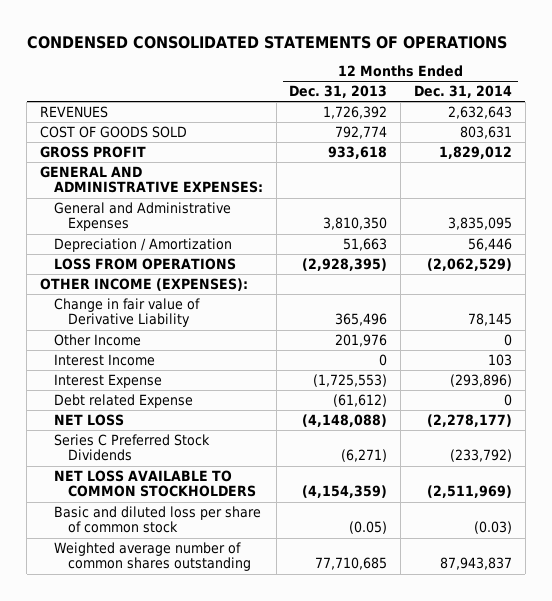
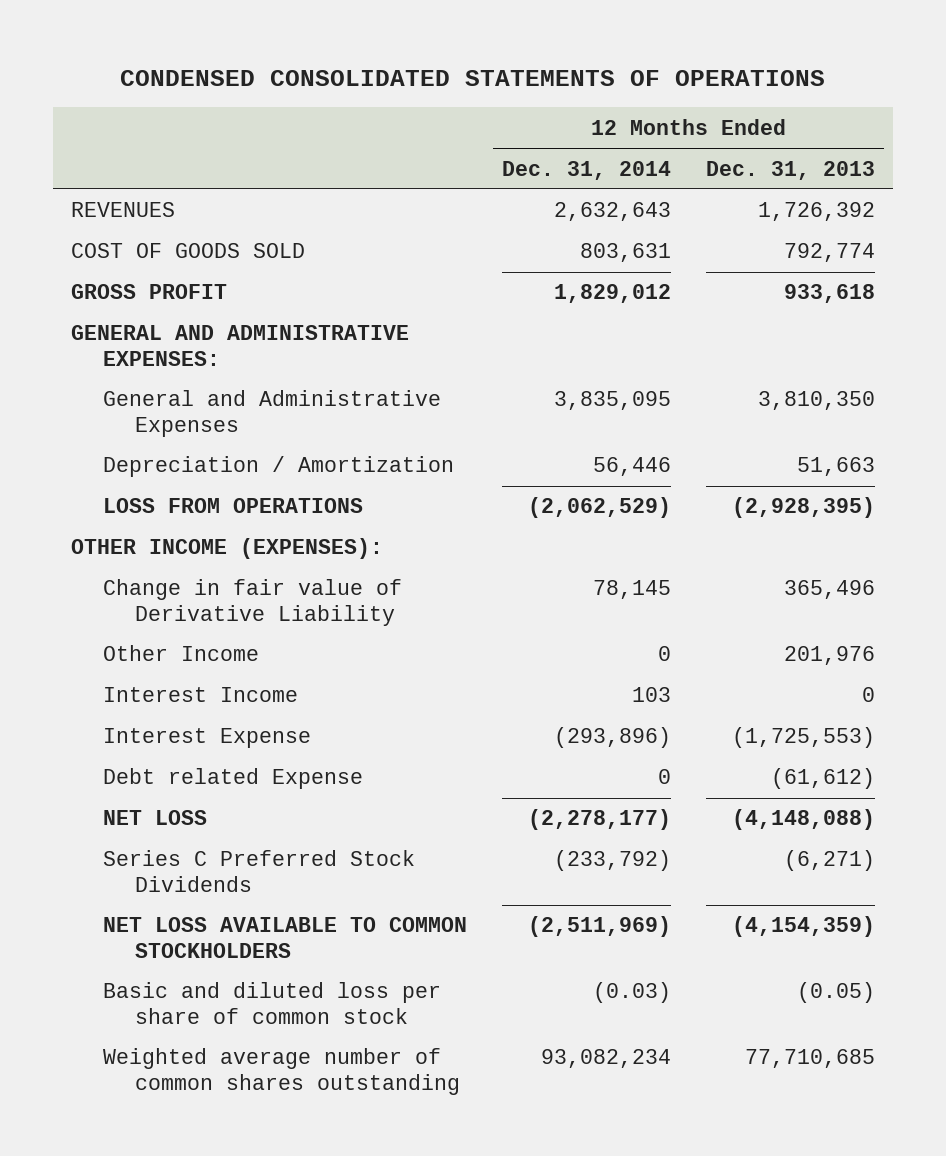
- | 12 Months Ended Dec. 31, 2013 | 12 Months Ended Dec. 31, 2014
+ | 12 Months Ended Dec. 31, 2014 | 12 Months Ended Dec. 31, 2013
- Weighted average number of common shares outstanding | 77,710,685 | 87,943,837
+ Weighted average number of common shares outstanding | 93,082,234 | 77,710,685

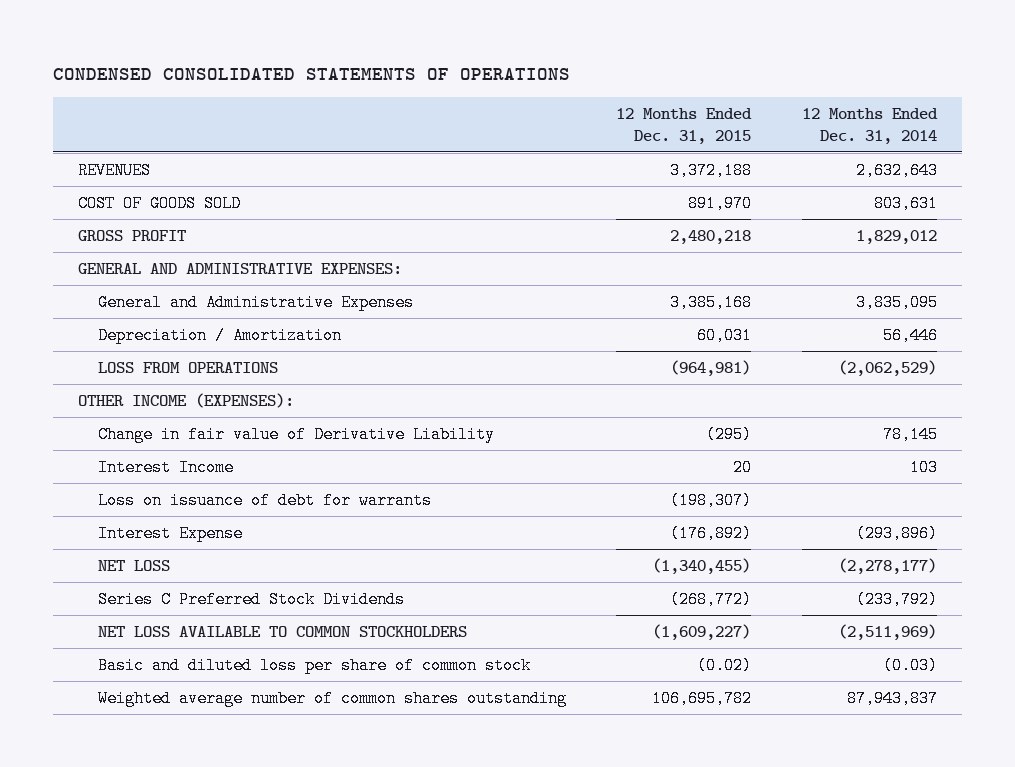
- | 12 Months Ended Dec. 31, 2014 | 12 Months Ended Dec. 31, 2013
+ | 12 Months Ended Dec. 31, 2015 | 12 Months Ended Dec. 31, 2014
- Other Income | 0 | 201,976
+ Loss on issuance of debt for warrants | (198,307) |
- Debt related Expense | 0 | (61,612)
- Weighted average number of common shares outstanding | 93,082,234 | 77,710,685
+ Weighted average number of common shares outstanding | 106,695,782 | 87,943,837

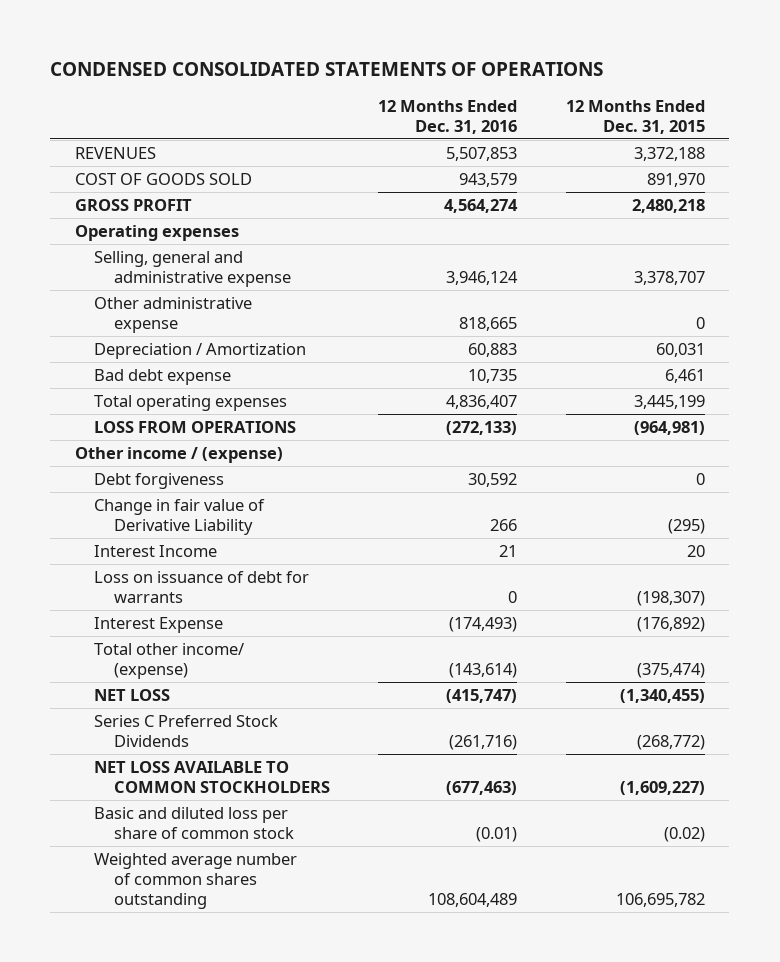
- | 12 Months Ended Dec. 31, 2015 | 12 Months Ended Dec. 31, 2014
+ | 12 Months Ended Dec. 31, 2016 | 12 Months Ended Dec. 31, 2015
- GENERAL AND ADMINISTRATIVE EXPENSES:
- General and Administrative Expenses | 3,385,168 | 3,835,095
+ Operating expenses
+ Selling, general and administrative expense | 3,946,124 | 3,378,707
+ Other administrative expense | 818,665 | 0
+ Bad debt expense | 10,735 | 6,461
+ Total operating expenses | 4,836,407 | 3,445,199
- OTHER INCOME (EXPENSES):
+ Other income / (expense)
+ Debt forgiveness | 30,592 | 0
+ Total other income/ (expense) | (143,614) | (375,474)

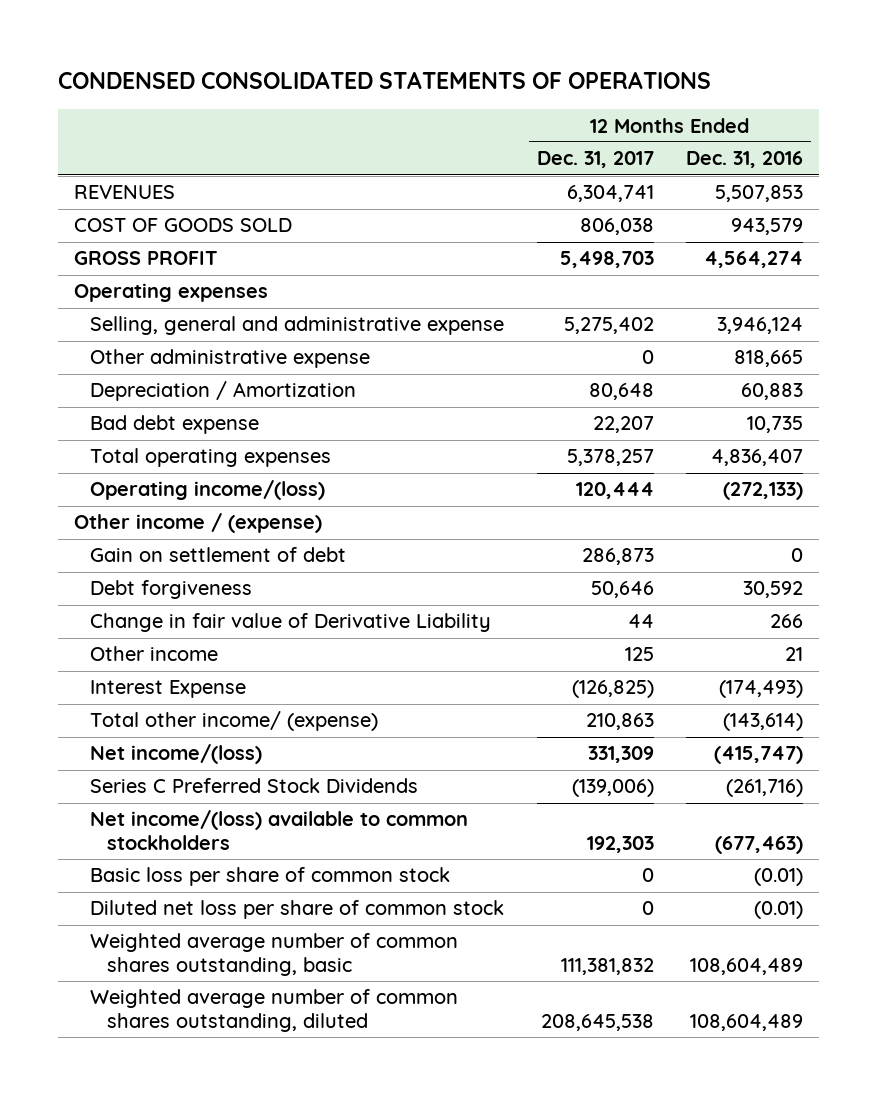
- | 12 Months Ended Dec. 31, 2016 | 12 Months Ended Dec. 31, 2015
+ | 12 Months Ended Dec. 31, 2017 | 12 Months Ended Dec. 31, 2016
- LOSS FROM OPERATIONS | (272,133) | (964,981)
+ Operating income/(loss) | 120,444 | (272,133)
+ Gain on settlement of debt | 286,873 | 0
- Interest Income | 21 | 20
- Loss on issuance of debt for warrants | 0 | (198,307)
+ Other income | 125 | 21
- NET LOSS | (415,747) | (1,340,455)
+ Net income/(loss) | 331,309 | (415,747)
- NET LOSS AVAILABLE TO COMMON STOCKHOLDERS | (677,463) | (1,609,227)
- Basic and diluted loss per share of common stock | (0.01) | (0.02)
- Weighted average number of common shares outstanding | 108,604,489 | 106,695,782
+ Net income/(loss) available to common stockholders | 192,303 | (677,463)
+ Basic loss per share of common stock | 0 | (0.01)
+ Diluted net loss per share of common stock | 0 | (0.01)
+ Weighted average number of common shares outstanding, basic | 111,381,832 | 108,604,489
+ Weighted average number of common shares outstanding, diluted | 208,645,538 | 108,604,489

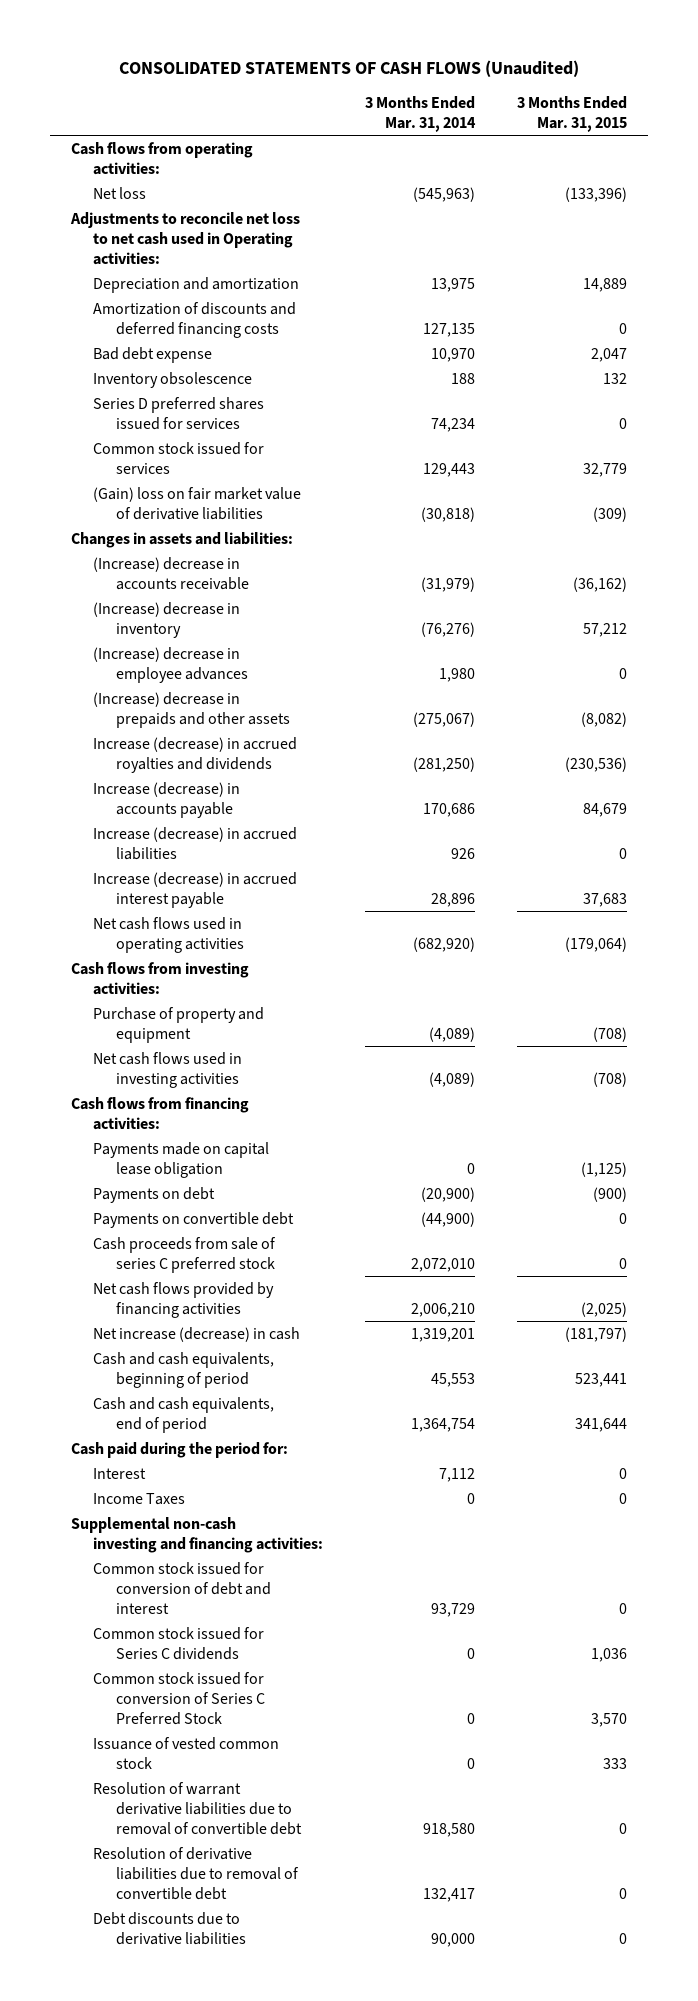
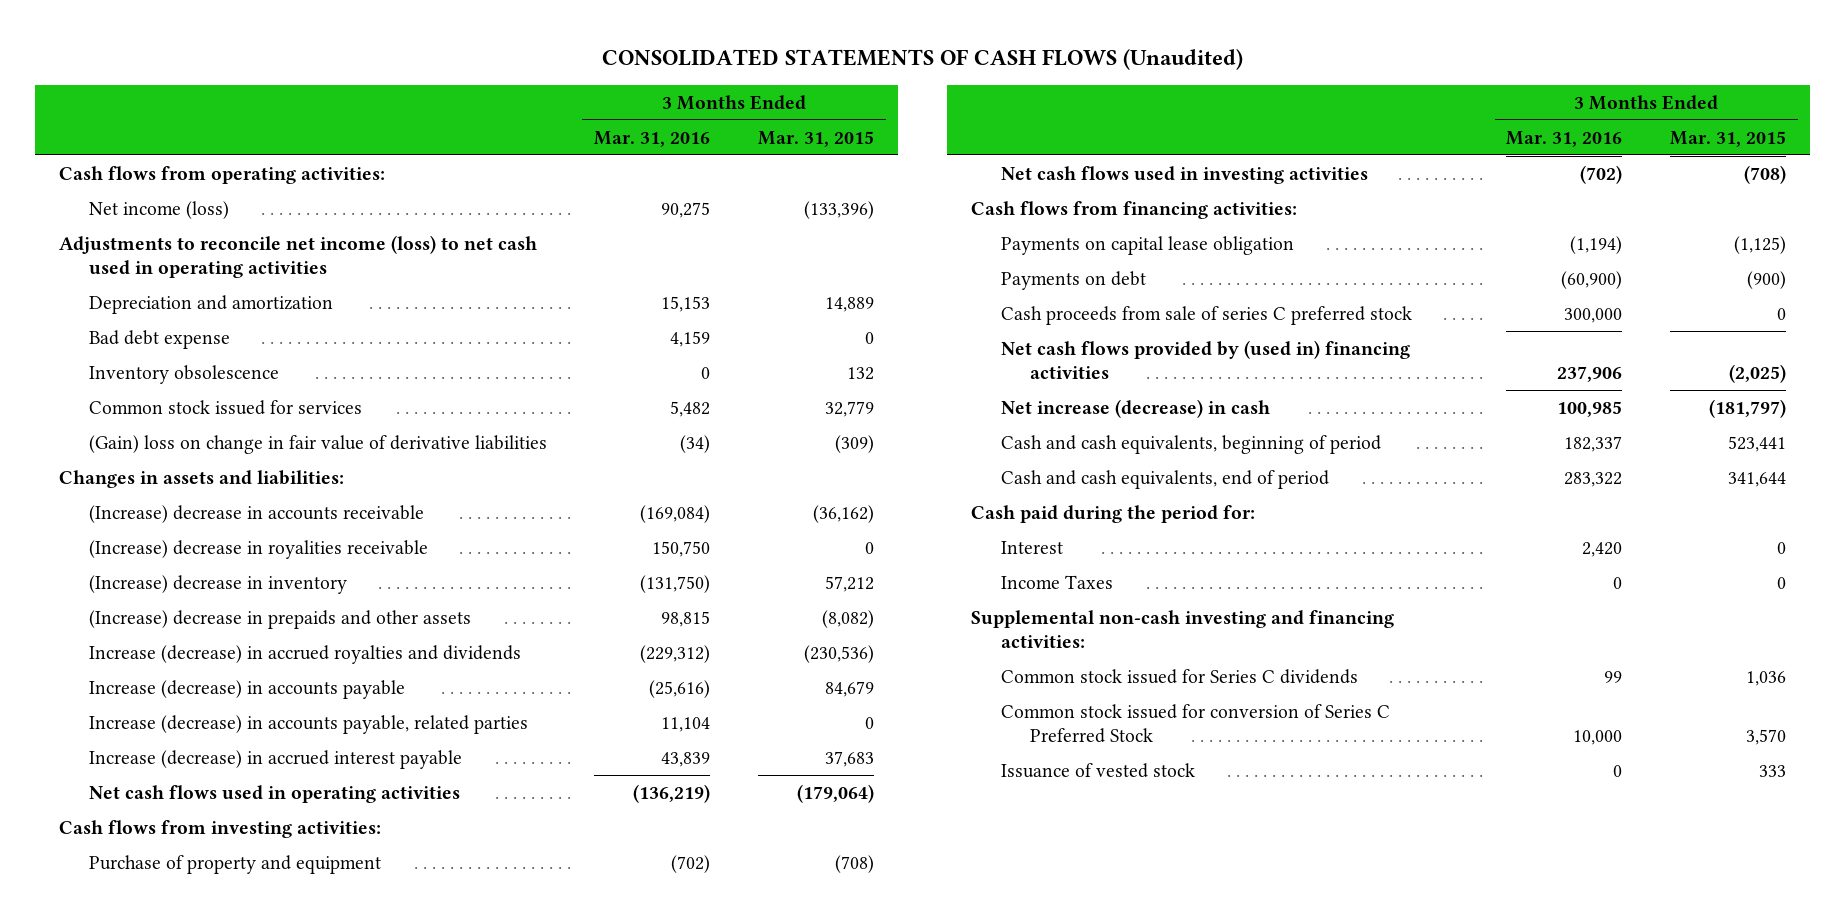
- | 3 Months Ended Mar. 31, 2014 | 3 Months Ended Mar. 31, 2015
+ | 3 Months Ended Mar. 31, 2016 | 3 Months Ended Mar. 31, 2015
- Net loss | (545,963) | (133,396)
- Adjustments to reconcile net loss to net cash used in Operating activities:
+ Net income (loss) | 90,275 | (133,396)
+ Adjustments to reconcile net income (loss) to net cash used in operating activities
- Amortization of discounts and deferred financing costs | 127,135 | 0
- Bad debt expense | 10,970 | 2,047
+ Bad debt expense | 4,159 | 0
- Series D preferred shares issued for services | 74,234 | 0
- (Gain) loss on fair market value of derivative liabilities | (30,818) | (309)
+ (Gain) loss on change in fair value of derivative liabilities | (34) | (309)
+ (Increase) decrease in royalities receivable | 150,750 | 0
- (Increase) decrease in employee advances | 1,980 | 0
- Increase (decrease) in accrued liabilities | 926 | 0
+ Increase (decrease) in accounts payable, related parties | 11,104 | 0
- Payments made on capital lease obligation | 0 | (1,125)
+ Payments on capital lease obligation | (1,194) | (1,125)
- Payments on convertible debt | (44,900) | 0
- Net cash flows provided by financing activities | 2,006,210 | (2,025)
+ Net cash flows provided by (used in) financing activities | 237,906 | (2,025)
- Common stock issued for conversion of debt and interest | 93,729 | 0
- Issuance of vested common stock | 0 | 333
- Resolution of warrant derivative liabilities due to removal of convertible debt | 918,580 | 0
- Resolution of derivative liabilities due to removal of convertible debt | 132,417 | 0
- Debt discounts due to derivative liabilities | 90,000 | 0
+ Issuance of vested stock | 0 | 333

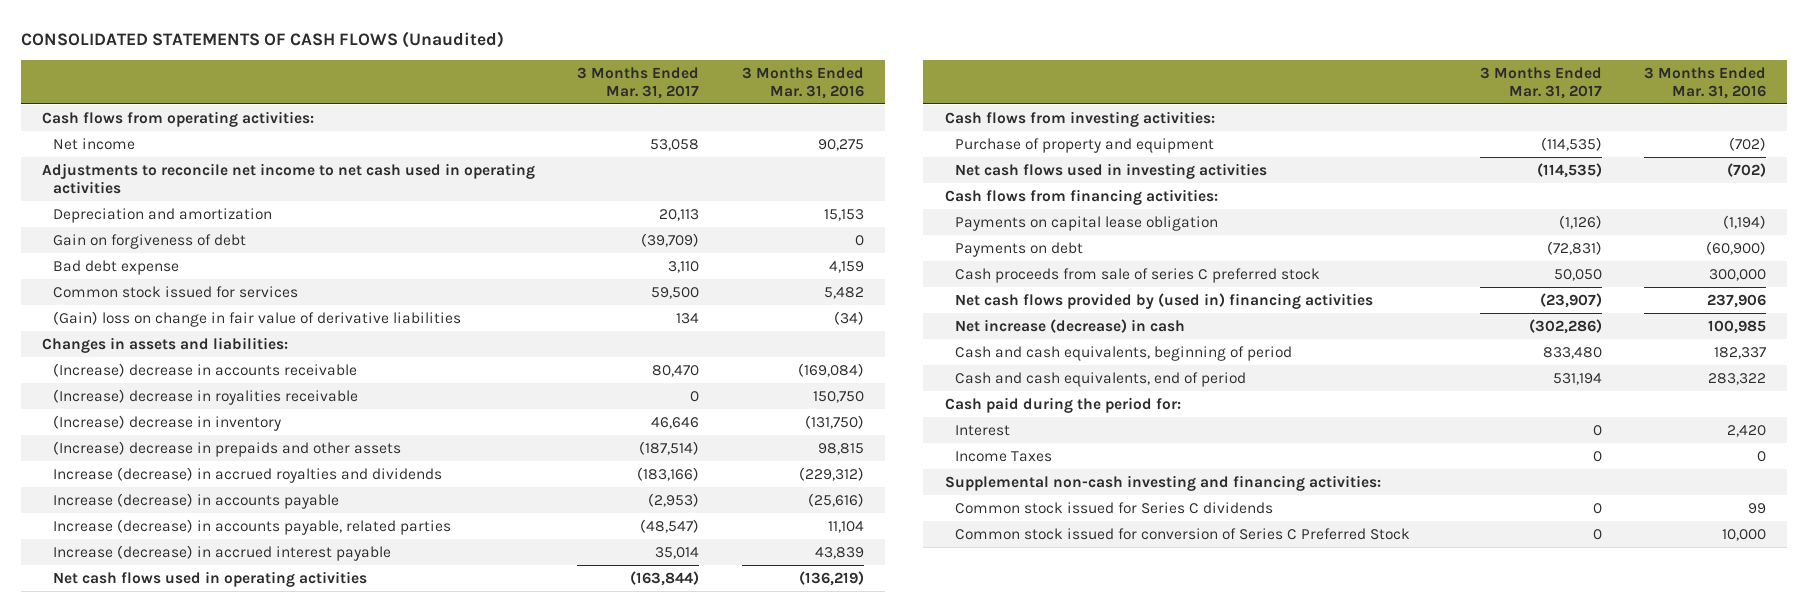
- | 3 Months Ended Mar. 31, 2016 | 3 Months Ended Mar. 31, 2015
+ | 3 Months Ended Mar. 31, 2017 | 3 Months Ended Mar. 31, 2016
- Net income (loss) | 90,275 | (133,396)
- Adjustments to reconcile net income (loss) to net cash used in operating activities
+ Net income | 53,058 | 90,275
+ Adjustments to reconcile net income to net cash used in operating activities
+ Gain on forgiveness of debt | (39,709) | 0
- Inventory obsolescence | 0 | 132
- Issuance of vested stock | 0 | 333

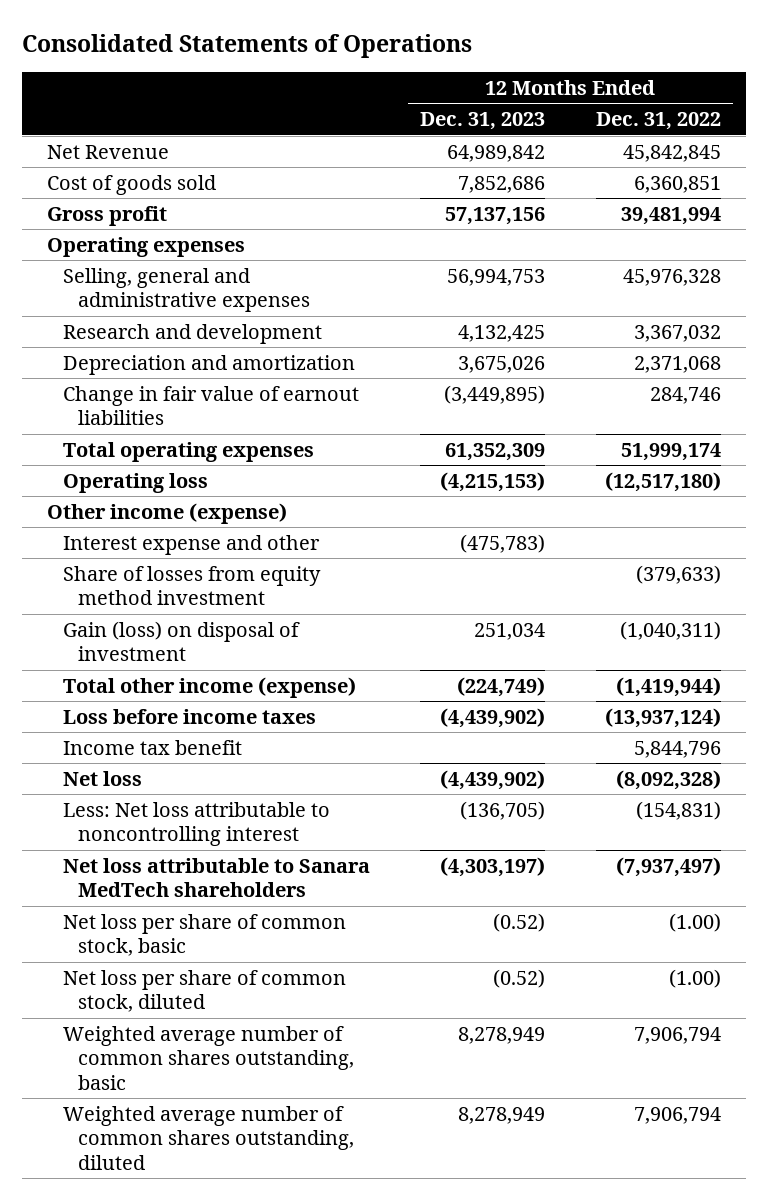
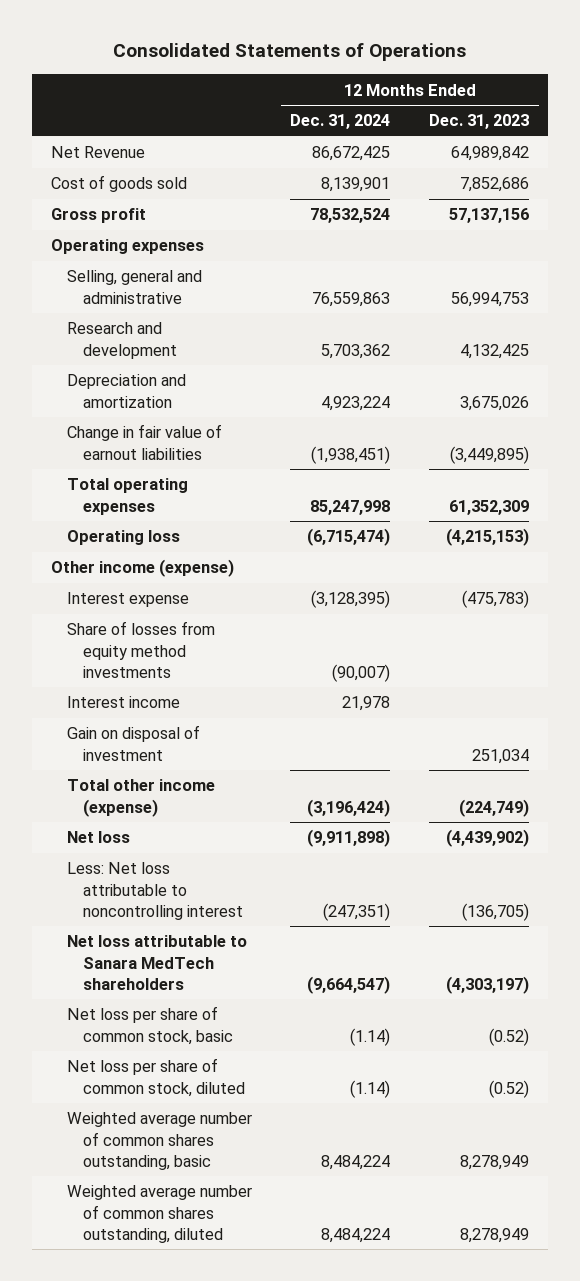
- | 12 Months Ended Dec. 31, 2023 | 12 Months Ended Dec. 31, 2022
+ | 12 Months Ended Dec. 31, 2024 | 12 Months Ended Dec. 31, 2023
- Selling, general and administrative expenses | 56,994,753 | 45,976,328
+ Selling, general and administrative | 76,559,863 | 56,994,753
- Interest expense and other | (475,783) |
- Share of losses from equity method investment | | (379,633)
- Gain (loss) on disposal of investment | 251,034 | (1,040,311)
+ Interest expense | (3,128,395) | (475,783)
+ Share of losses from equity method investments | (90,007) |
+ Interest income | 21,978 |
+ Gain on disposal of investment | | 251,034
- Loss before income taxes | (4,439,902) | (13,937,124)
- Income tax benefit | | 5,844,796

